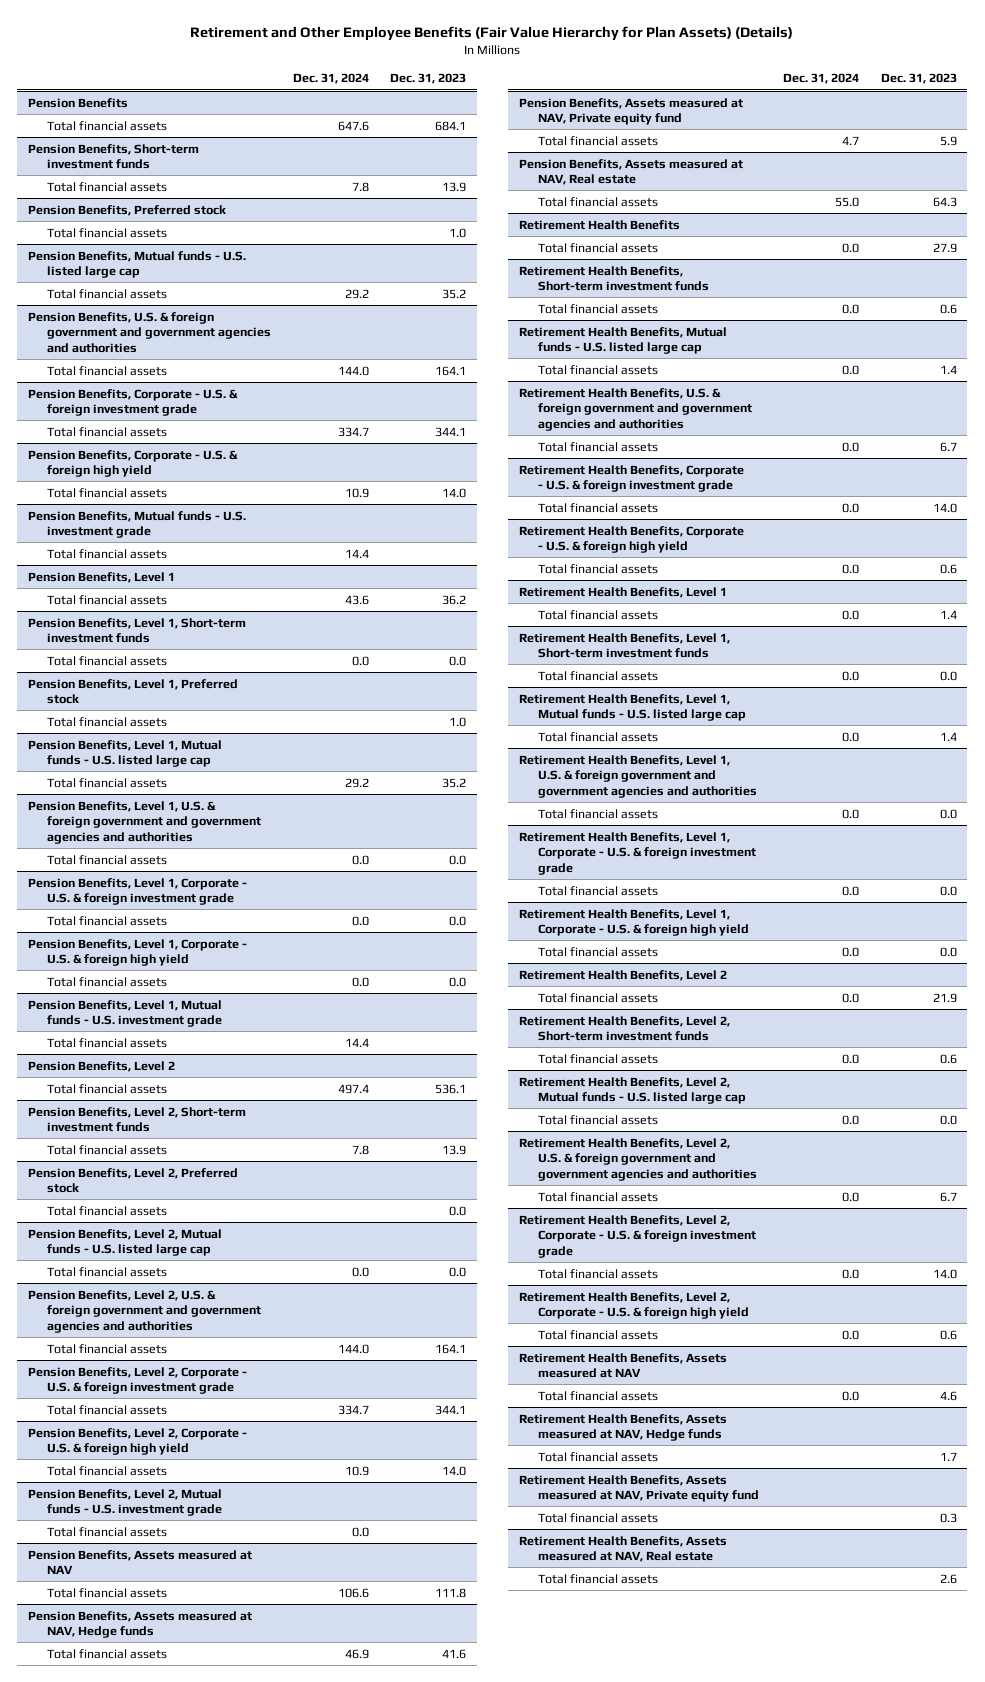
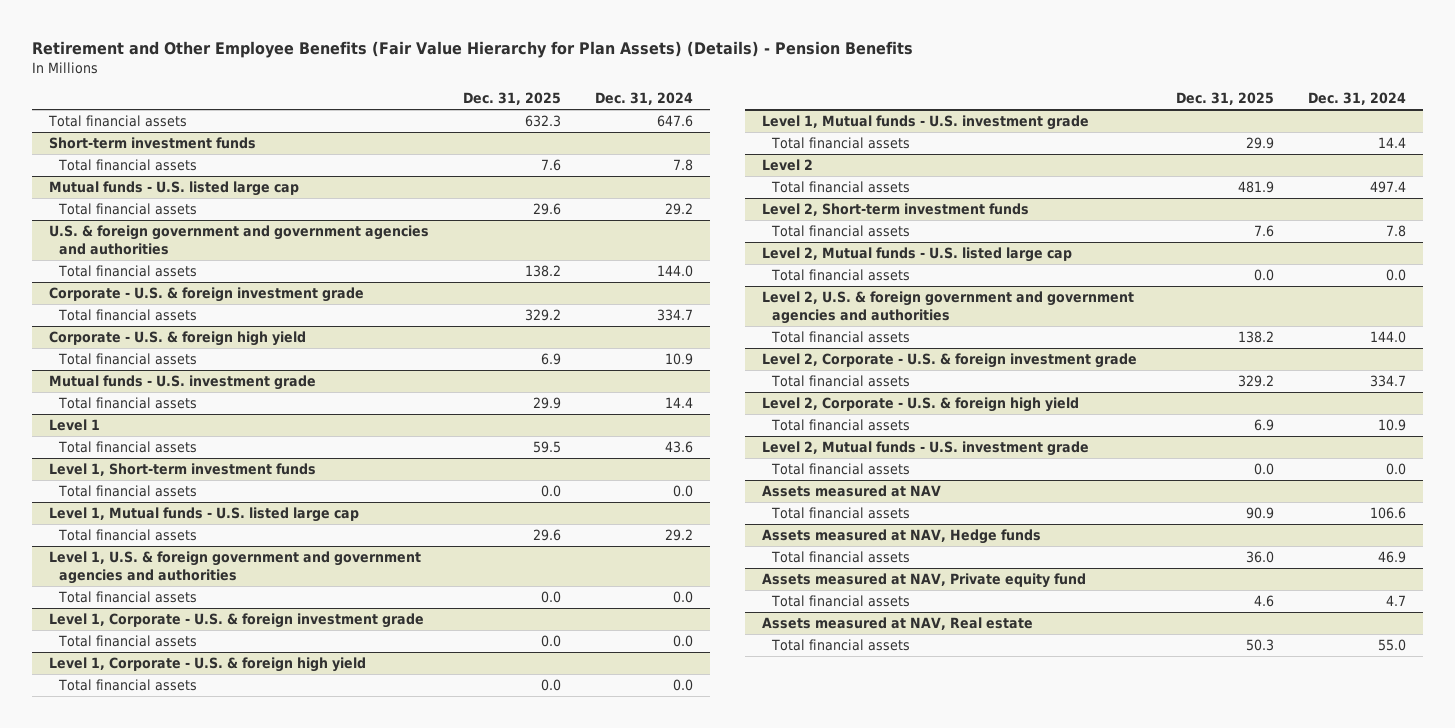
- Retirement and Other Employee Benefits (Fair Value Hierarchy for Plan Assets) (Details)
+ Retirement and Other Employee Benefits (Fair Value Hierarchy for Plan Assets) (Details) - Pension Benefits
- | Dec. 31, 2024 | Dec. 31, 2023
+ | Dec. 31, 2025 | Dec. 31, 2024
- Pension Benefits
- Pension Benefits, Short-term investment funds
+ Short-term investment funds
- Pension Benefits, Preferred stock
- Total financial assets | | 1.0
- Pension Benefits, Mutual funds - U.S. listed large cap
+ Mutual funds - U.S. listed large cap
- Pension Benefits, U.S. & foreign government and government agencies and authorities
+ U.S. & foreign government and government agencies and authorities
- Pension Benefits, Corporate - U.S. & foreign investment grade
+ Corporate - U.S. & foreign investment grade
- Pension Benefits, Corporate - U.S. & foreign high yield
+ Corporate - U.S. & foreign high yield
- Pension Benefits, Mutual funds - U.S. investment grade
+ Mutual funds - U.S. investment grade
- Pension Benefits, Level 1
+ Level 1
- Pension Benefits, Level 1, Short-term investment funds
+ Level 1, Short-term investment funds
- Pension Benefits, Level 1, Preferred stock
- Total financial assets | | 1.0
- Pension Benefits, Level 1, Mutual funds - U.S. listed large cap
+ Level 1, Mutual funds - U.S. listed large cap
- Pension Benefits, Level 1, U.S. & foreign government and government agencies and authorities
+ Level 1, U.S. & foreign government and government agencies and authorities
- Pension Benefits, Level 1, Corporate - U.S. & foreign investment grade
+ Level 1, Corporate - U.S. & foreign investment grade
- Pension Benefits, Level 1, Corporate - U.S. & foreign high yield
+ Level 1, Corporate - U.S. & foreign high yield
- Pension Benefits, Level 1, Mutual funds - U.S. investment grade
+ Level 1, Mutual funds - U.S. investment grade
- Pension Benefits, Level 2
+ Level 2
- Pension Benefits, Level 2, Short-term investment funds
+ Level 2, Short-term investment funds
- Pension Benefits, Level 2, Preferred stock
- Total financial assets | | 0.0
- Pension Benefits, Level 2, Mutual funds - U.S. listed large cap
+ Level 2, Mutual funds - U.S. listed large cap
- Pension Benefits, Level 2, U.S. & foreign government and government agencies and authorities
+ Level 2, U.S. & foreign government and government agencies and authorities
- Pension Benefits, Level 2, Corporate - U.S. & foreign investment grade
+ Level 2, Corporate - U.S. & foreign investment grade
- Pension Benefits, Level 2, Corporate - U.S. & foreign high yield
+ Level 2, Corporate - U.S. & foreign high yield
- Pension Benefits, Level 2, Mutual funds - U.S. investment grade
+ Level 2, Mutual funds - U.S. investment grade
- Pension Benefits, Assets measured at NAV
+ Assets measured at NAV
- Pension Benefits, Assets measured at NAV, Hedge funds
+ Assets measured at NAV, Hedge funds
- Pension Benefits, Assets measured at NAV, Private equity fund
+ Assets measured at NAV, Private equity fund
- Pension Benefits, Assets measured at NAV, Real estate
+ Assets measured at NAV, Real estate
- Retirement Health Benefits
- Total financial assets | 0.0 | 27.9
- Retirement Health Benefits, Short-term investment funds
- Total financial assets | 0.0 | 0.6
- Retirement Health Benefits, Mutual funds - U.S. listed large cap
- Total financial assets | 0.0 | 1.4
- Retirement Health Benefits, U.S. & foreign government and government agencies and authorities
- Total financial assets | 0.0 | 6.7
- Retirement Health Benefits, Corporate - U.S. & foreign investment grade
- Total financial assets | 0.0 | 14.0
- Retirement Health Benefits, Corporate - U.S. & foreign high yield
- Total financial assets | 0.0 | 0.6
- Retirement Health Benefits, Level 1
- Total financial assets | 0.0 | 1.4
- Retirement Health Benefits, Level 1, Short-term investment funds
- Total financial assets | 0.0 | 0.0
- Retirement Health Benefits, Level 1, Mutual funds - U.S. listed large cap
- Total financial assets | 0.0 | 1.4
- Retirement Health Benefits, Level 1, U.S. & foreign government and government agencies and authorities
- Total financial assets | 0.0 | 0.0
- Retirement Health Benefits, Level 1, Corporate - U.S. & foreign investment grade
- Total financial assets | 0.0 | 0.0
- Retirement Health Benefits, Level 1, Corporate - U.S. & foreign high yield
- Total financial assets | 0.0 | 0.0
- Retirement Health Benefits, Level 2
- Total financial assets | 0.0 | 21.9
- Retirement Health Benefits, Level 2, Short-term investment funds
- Total financial assets | 0.0 | 0.6
- Retirement Health Benefits, Level 2, Mutual funds - U.S. listed large cap
- Total financial assets | 0.0 | 0.0
- Retirement Health Benefits, Level 2, U.S. & foreign government and government agencies and authorities
- Total financial assets | 0.0 | 6.7
- Retirement Health Benefits, Level 2, Corporate - U.S. & foreign investment grade
- Total financial assets | 0.0 | 14.0
- Retirement Health Benefits, Level 2, Corporate - U.S. & foreign high yield
- Total financial assets | 0.0 | 0.6
- Retirement Health Benefits, Assets measured at NAV
- Total financial assets | 0.0 | 4.6
- Retirement Health Benefits, Assets measured at NAV, Hedge funds
- Total financial assets | | 1.7
- Retirement Health Benefits, Assets measured at NAV, Private equity fund
- Total financial assets | | 0.3
- Retirement Health Benefits, Assets measured at NAV, Real estate
- Total financial assets | | 2.6

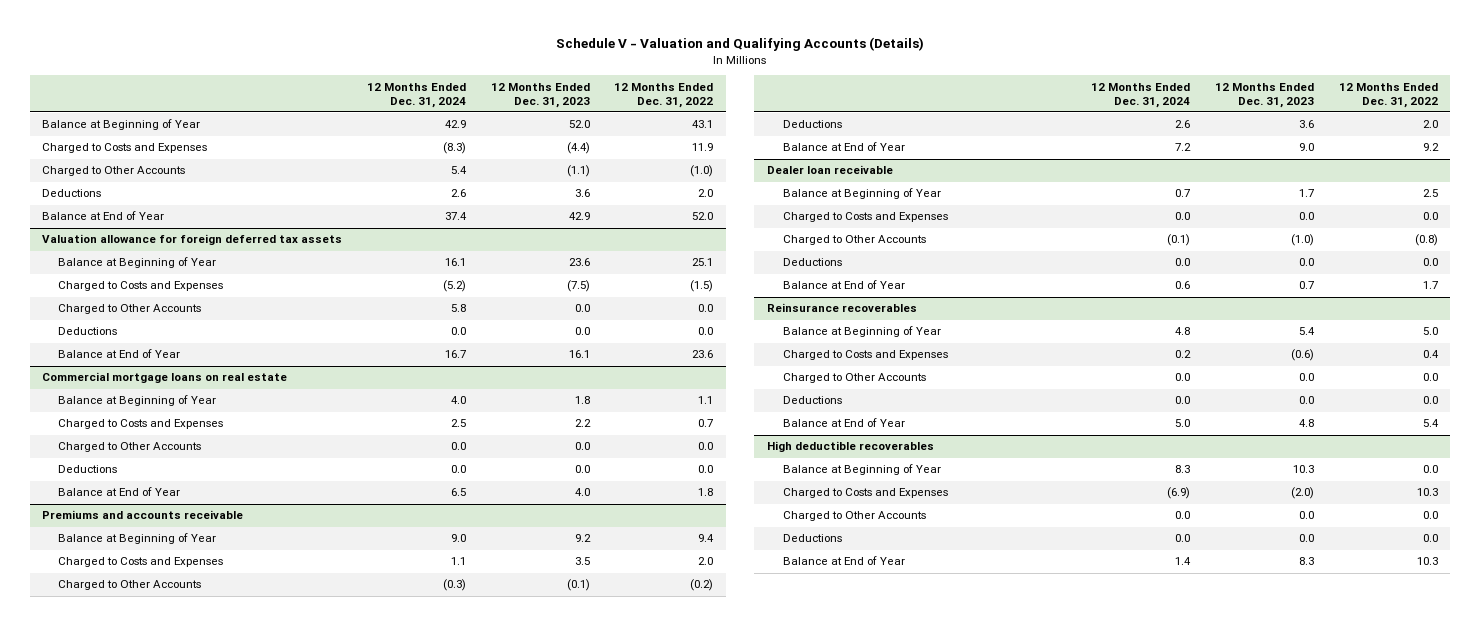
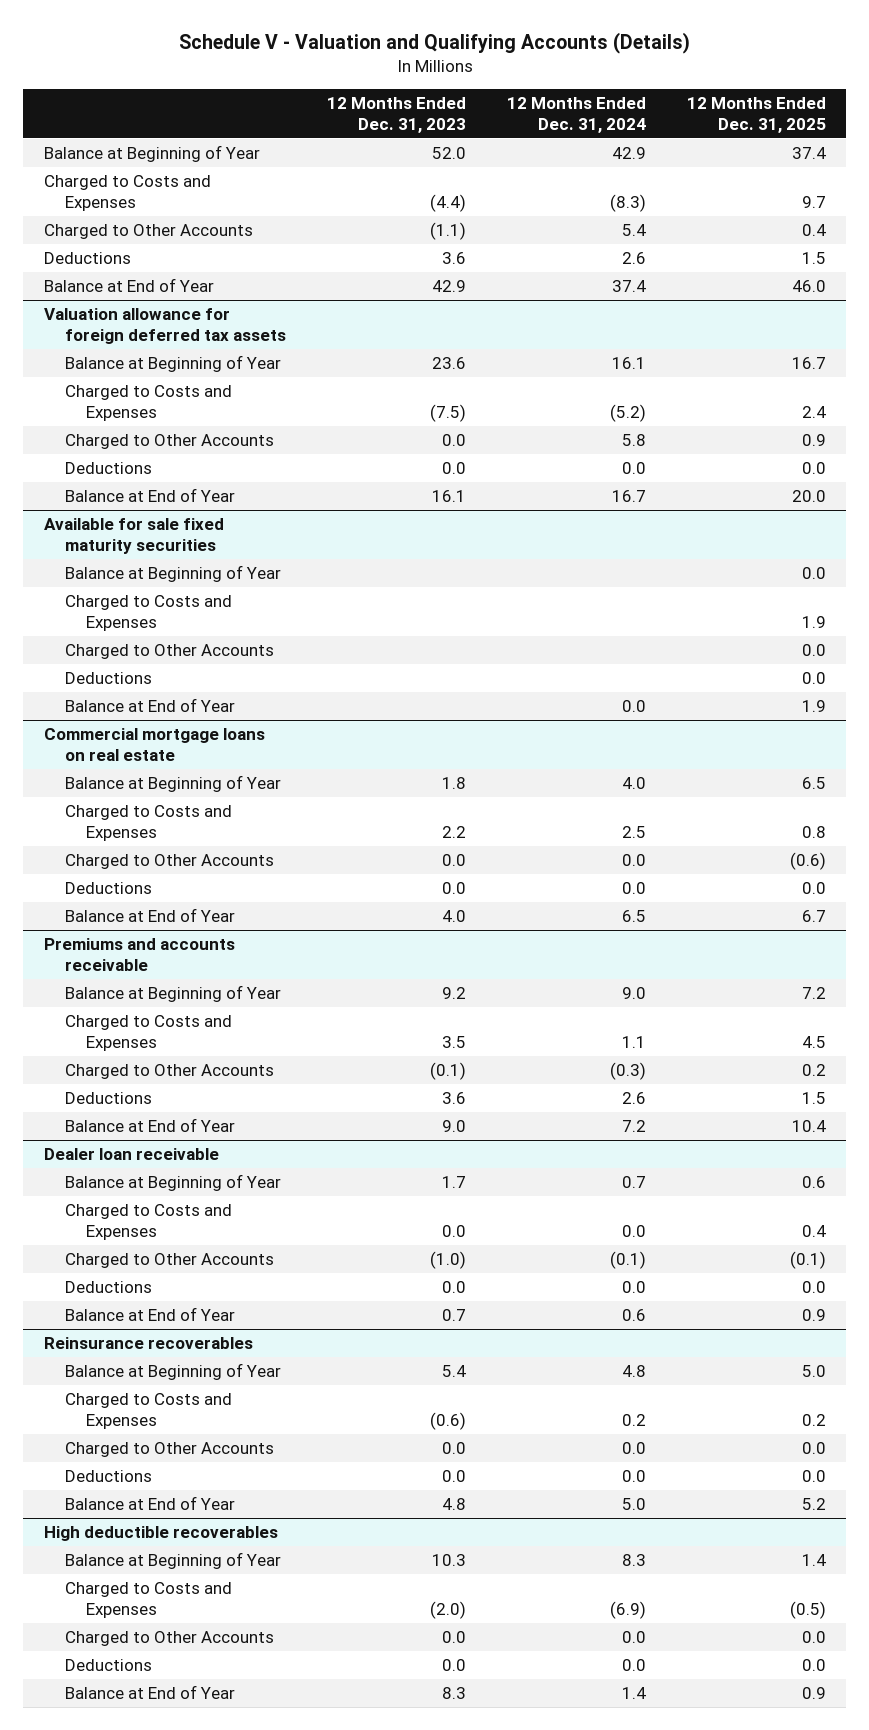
- | 12 Months Ended Dec. 31, 2024 | 12 Months Ended Dec. 31, 2023 | 12 Months Ended Dec. 31, 2022
+ | 12 Months Ended Dec. 31, 2023 | 12 Months Ended Dec. 31, 2024 | 12 Months Ended Dec. 31, 2025
+ Available for sale fixed maturity securities
+ Balance at Beginning of Year | | | 0.0
+ Charged to Costs and Expenses | | | 1.9
+ Charged to Other Accounts | | | 0.0
+ Deductions | | | 0.0
+ Balance at End of Year | | 0.0 | 1.9

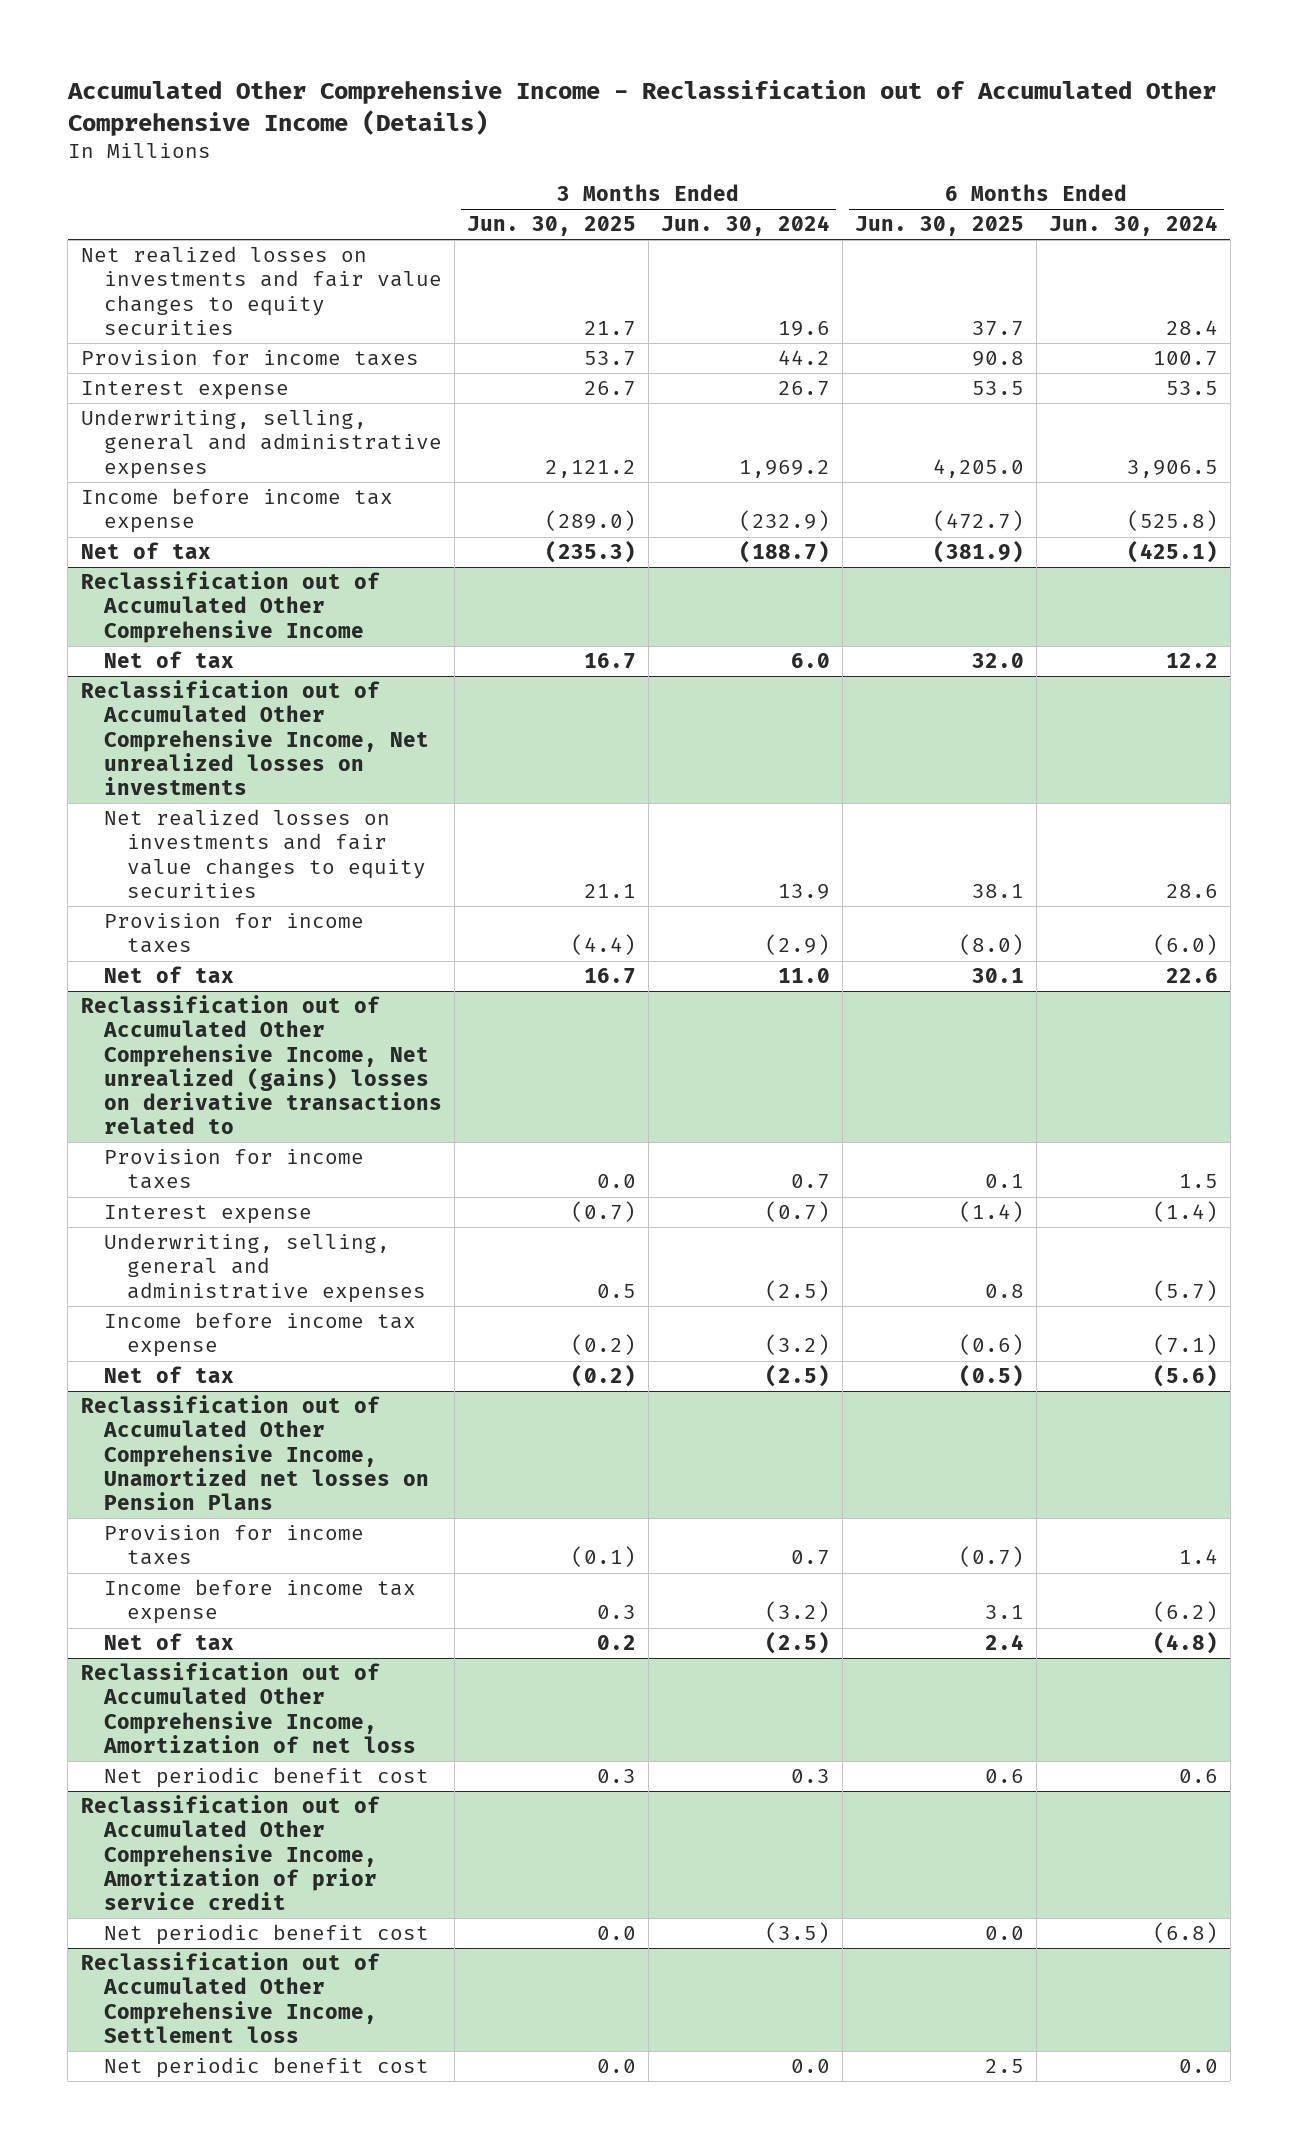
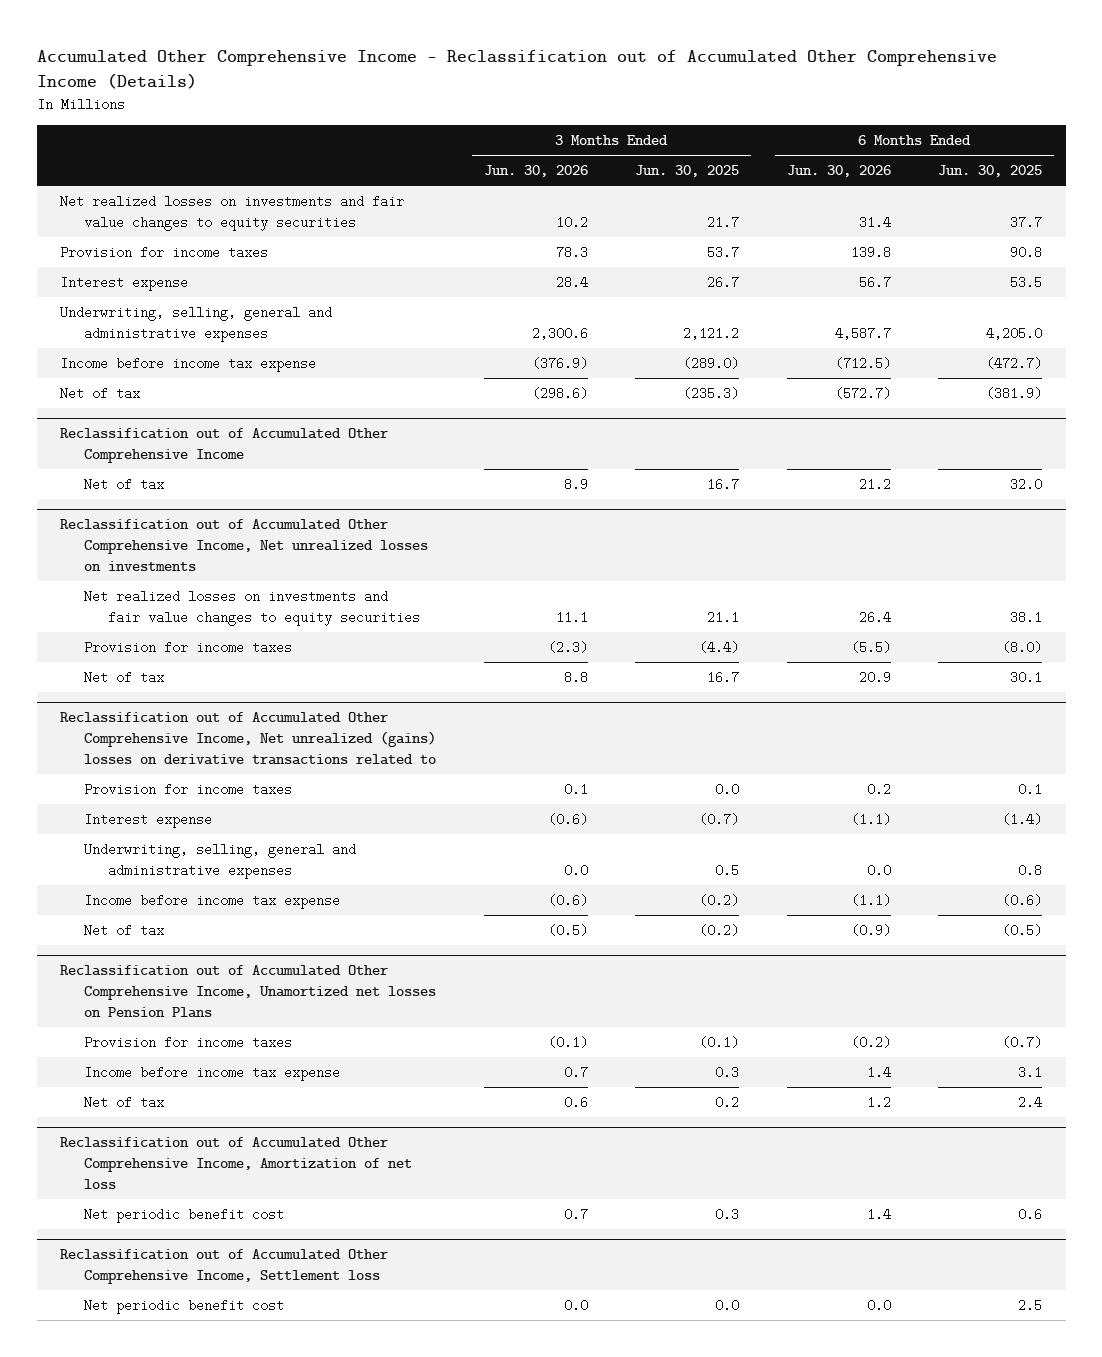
- | 3 Months Ended Jun. 30, 2025 | 3 Months Ended Jun. 30, 2024 | 6 Months Ended Jun. 30, 2025 | 6 Months Ended Jun. 30, 2024
+ | 3 Months Ended Jun. 30, 2026 | 3 Months Ended Jun. 30, 2025 | 6 Months Ended Jun. 30, 2026 | 6 Months Ended Jun. 30, 2025
- Reclassification out of Accumulated Other Comprehensive Income, Amortization of prior service credit
- Net periodic benefit cost | 0.0 | (3.5) | 0.0 | (6.8)

